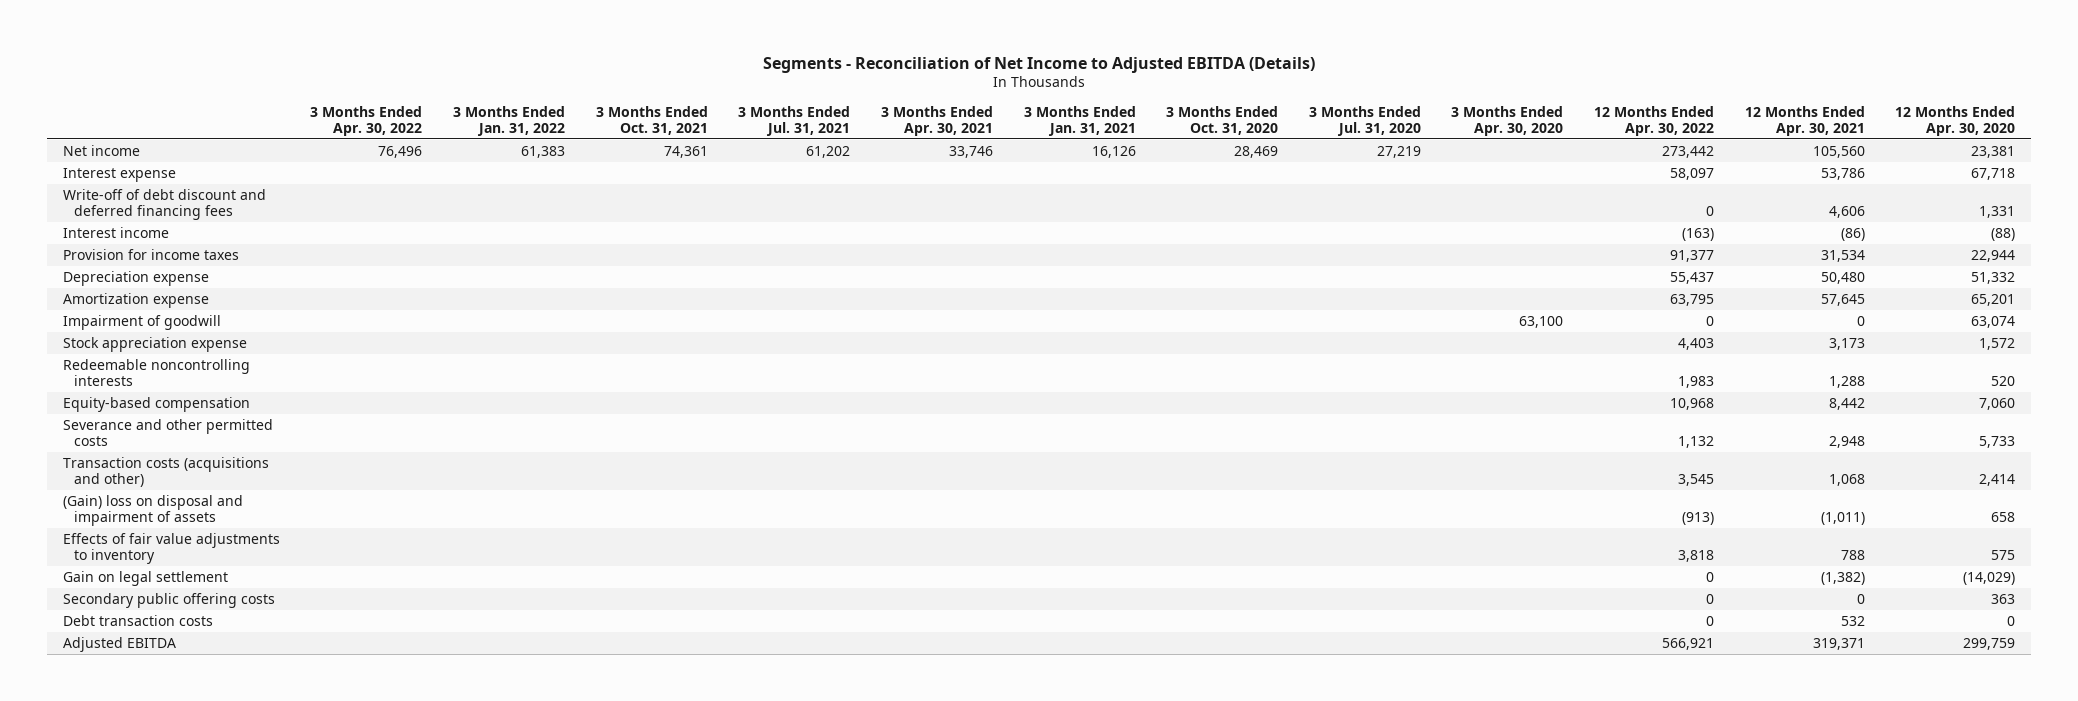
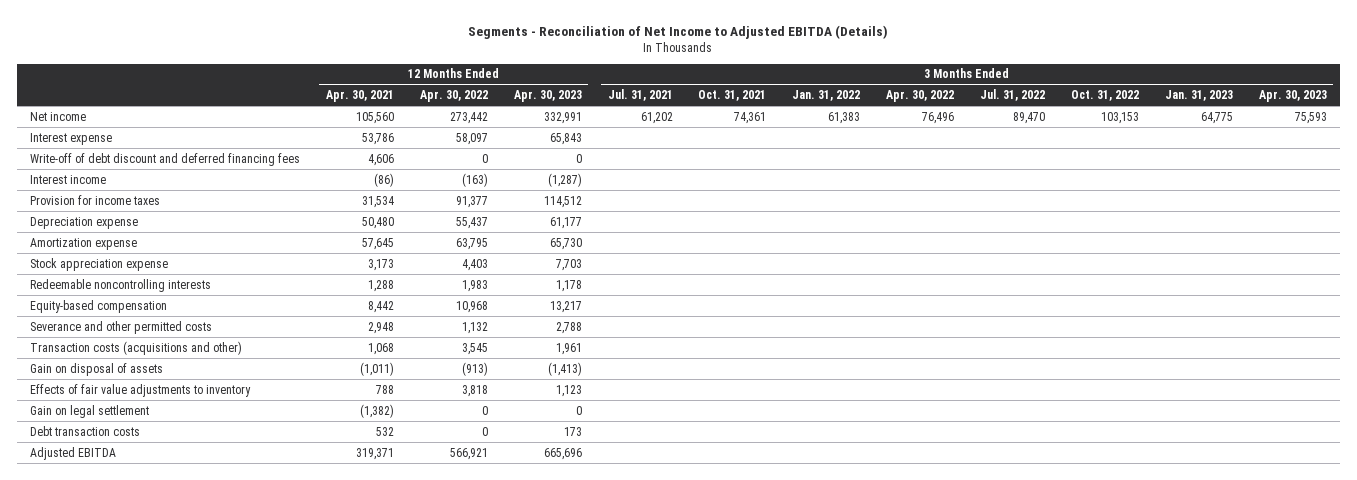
- | 3 Months Ended Apr. 30, 2022 | 3 Months Ended Jan. 31, 2022 | 3 Months Ended Oct. 31, 2021 | 3 Months Ended Jul. 31, 2021 | 3 Months Ended Apr. 30, 2021 | 3 Months Ended Jan. 31, 2021 | 3 Months Ended Oct. 31, 2020 | 3 Months Ended Jul. 31, 2020 | 3 Months Ended Apr. 30, 2020 | 12 Months Ended Apr. 30, 2022 | 12 Months Ended Apr. 30, 2021 | 12 Months Ended Apr. 30, 2020
+ | 12 Months Ended Apr. 30, 2021 | 12 Months Ended Apr. 30, 2022 | 12 Months Ended Apr. 30, 2023 | 3 Months Ended Jul. 31, 2021 | 3 Months Ended Oct. 31, 2021 | 3 Months Ended Jan. 31, 2022 | 3 Months Ended Apr. 30, 2022 | 3 Months Ended Jul. 31, 2022 | 3 Months Ended Oct. 31, 2022 | 3 Months Ended Jan. 31, 2023 | 3 Months Ended Apr. 30, 2023
- Impairment of goodwill | | | | | | | | | 63,100 | 0 | 0 | 63,074
- (Gain) loss on disposal and impairment of assets | | | | | | | | | | (913) | (1,011) | 658
+ Gain on disposal of assets | (1,011) | (913) | (1,413) | | | | | | | |
- Secondary public offering costs | | | | | | | | | | 0 | 0 | 363

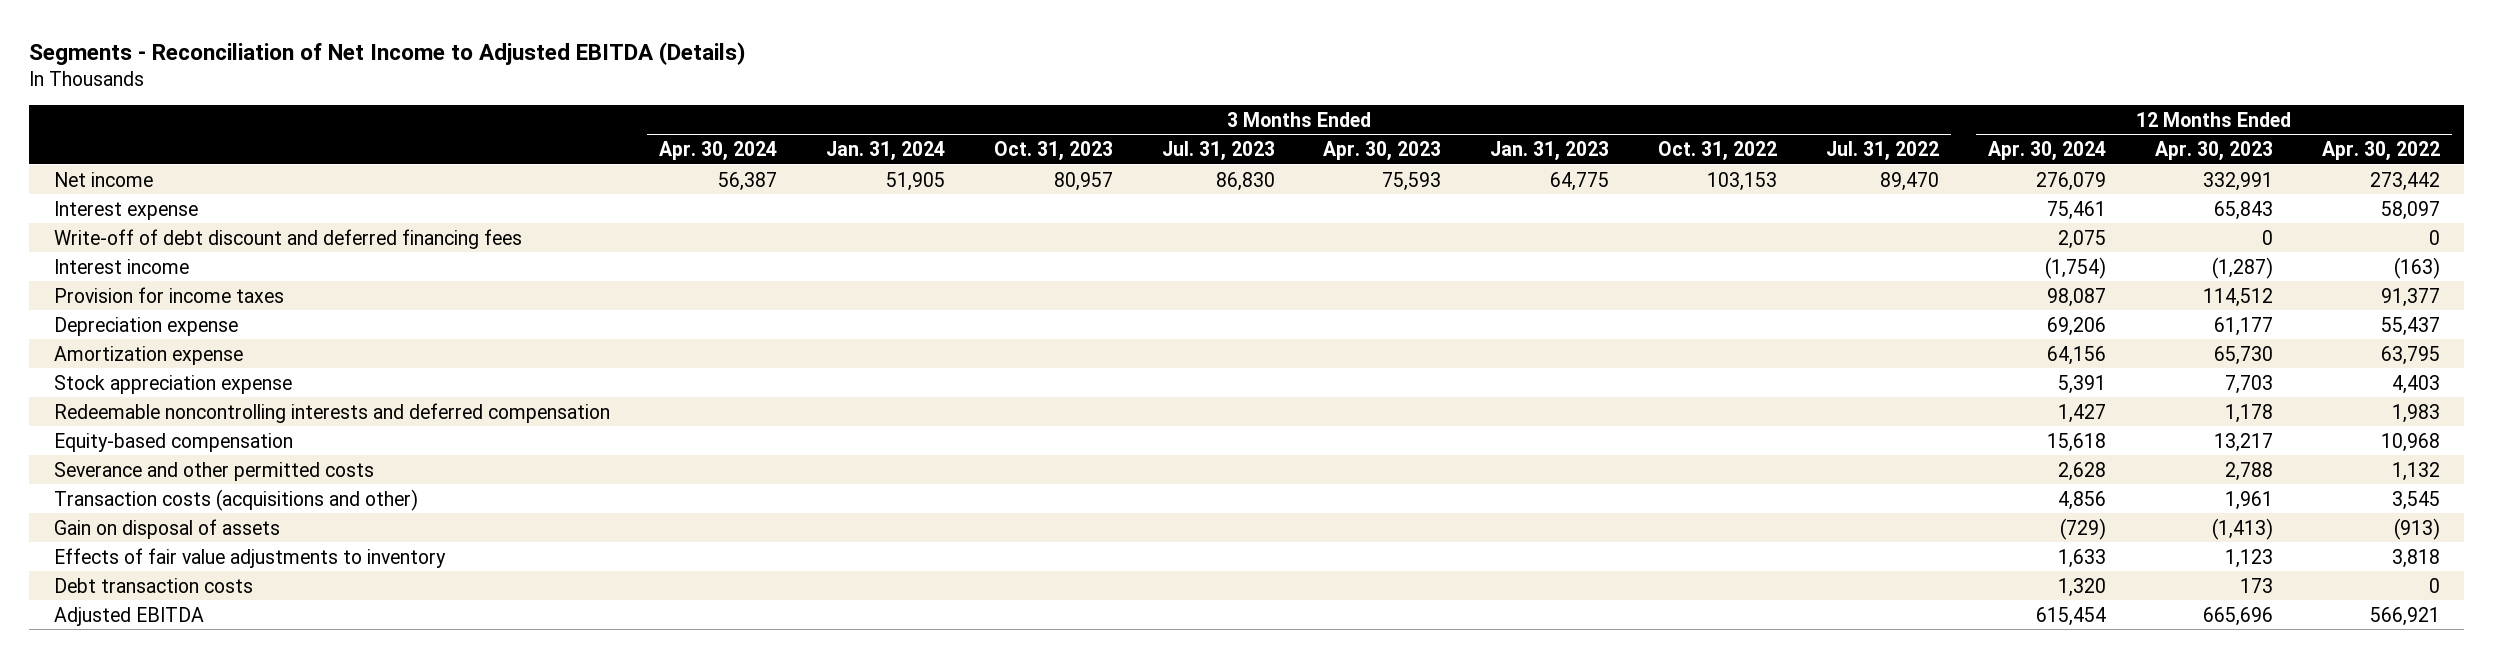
- | 12 Months Ended Apr. 30, 2021 | 12 Months Ended Apr. 30, 2022 | 12 Months Ended Apr. 30, 2023 | 3 Months Ended Jul. 31, 2021 | 3 Months Ended Oct. 31, 2021 | 3 Months Ended Jan. 31, 2022 | 3 Months Ended Apr. 30, 2022 | 3 Months Ended Jul. 31, 2022 | 3 Months Ended Oct. 31, 2022 | 3 Months Ended Jan. 31, 2023 | 3 Months Ended Apr. 30, 2023
+ | 3 Months Ended Apr. 30, 2024 | 3 Months Ended Jan. 31, 2024 | 3 Months Ended Oct. 31, 2023 | 3 Months Ended Jul. 31, 2023 | 3 Months Ended Apr. 30, 2023 | 3 Months Ended Jan. 31, 2023 | 3 Months Ended Oct. 31, 2022 | 3 Months Ended Jul. 31, 2022 | 12 Months Ended Apr. 30, 2024 | 12 Months Ended Apr. 30, 2023 | 12 Months Ended Apr. 30, 2022
- Redeemable noncontrolling interests | 1,288 | 1,983 | 1,178 | | | | | | | |
+ Redeemable noncontrolling interests and deferred compensation | | | | | | | | | 1,427 | 1,178 | 1,983
- Gain on legal settlement | (1,382) | 0 | 0 | | | | | | | |

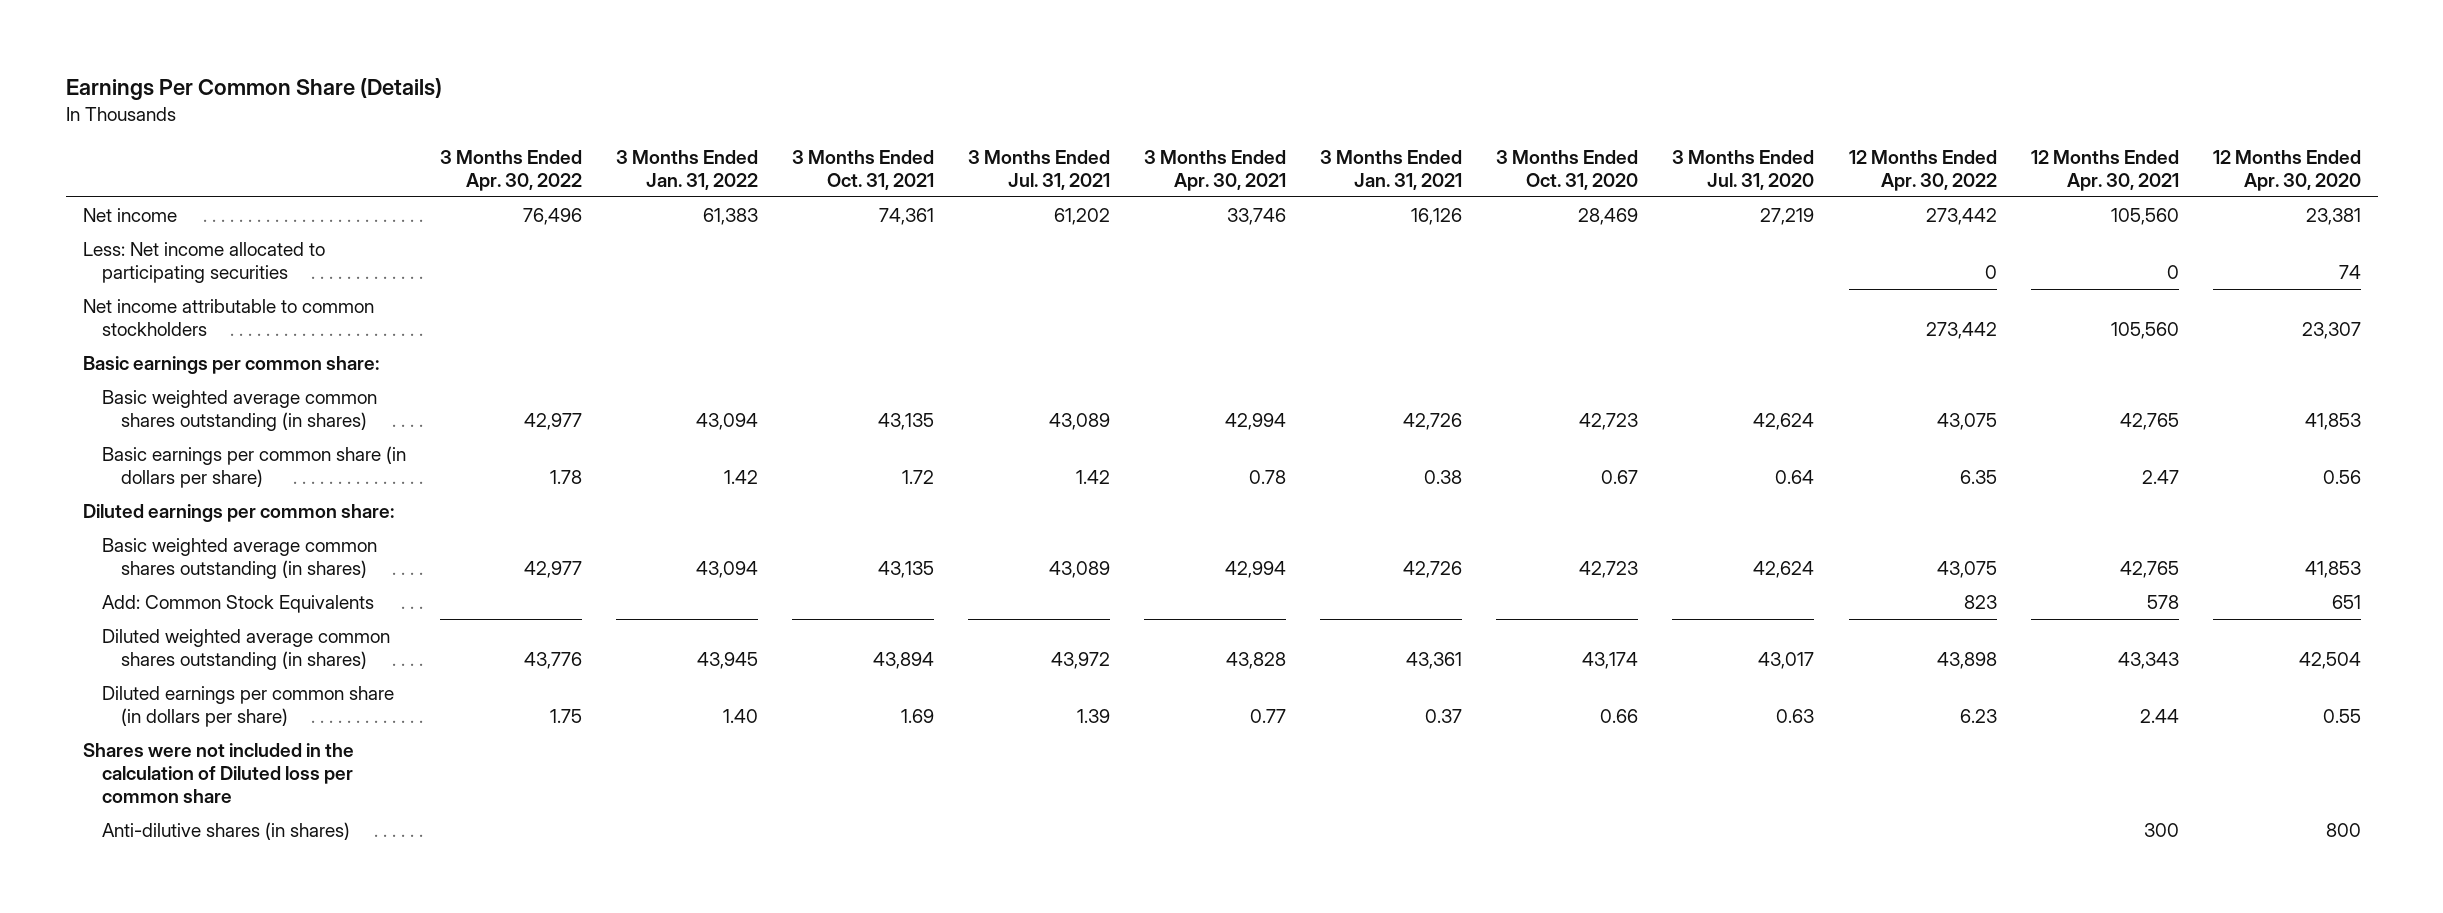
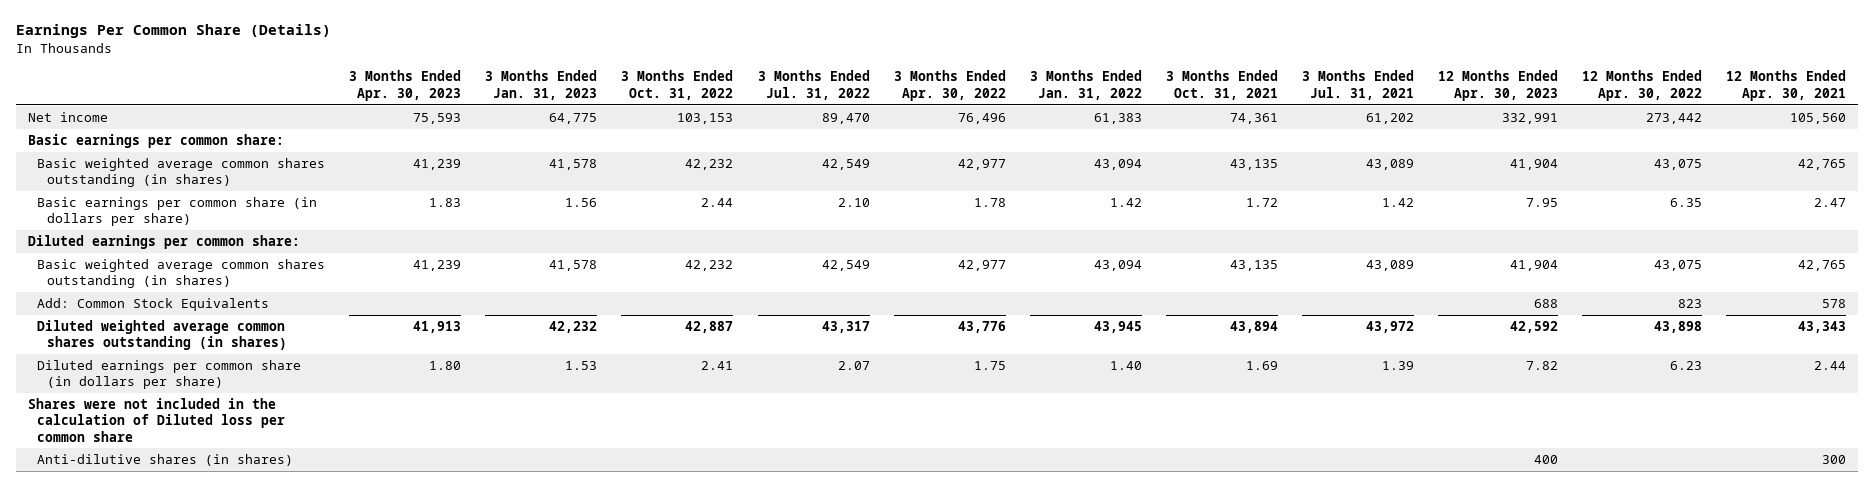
- | 3 Months Ended Apr. 30, 2022 | 3 Months Ended Jan. 31, 2022 | 3 Months Ended Oct. 31, 2021 | 3 Months Ended Jul. 31, 2021 | 3 Months Ended Apr. 30, 2021 | 3 Months Ended Jan. 31, 2021 | 3 Months Ended Oct. 31, 2020 | 3 Months Ended Jul. 31, 2020 | 12 Months Ended Apr. 30, 2022 | 12 Months Ended Apr. 30, 2021 | 12 Months Ended Apr. 30, 2020
+ | 3 Months Ended Apr. 30, 2023 | 3 Months Ended Jan. 31, 2023 | 3 Months Ended Oct. 31, 2022 | 3 Months Ended Jul. 31, 2022 | 3 Months Ended Apr. 30, 2022 | 3 Months Ended Jan. 31, 2022 | 3 Months Ended Oct. 31, 2021 | 3 Months Ended Jul. 31, 2021 | 12 Months Ended Apr. 30, 2023 | 12 Months Ended Apr. 30, 2022 | 12 Months Ended Apr. 30, 2021
- Less: Net income allocated to participating securities | | | | | | | | | 0 | 0 | 74
- Net income attributable to common stockholders | | | | | | | | | 273,442 | 105,560 | 23,307

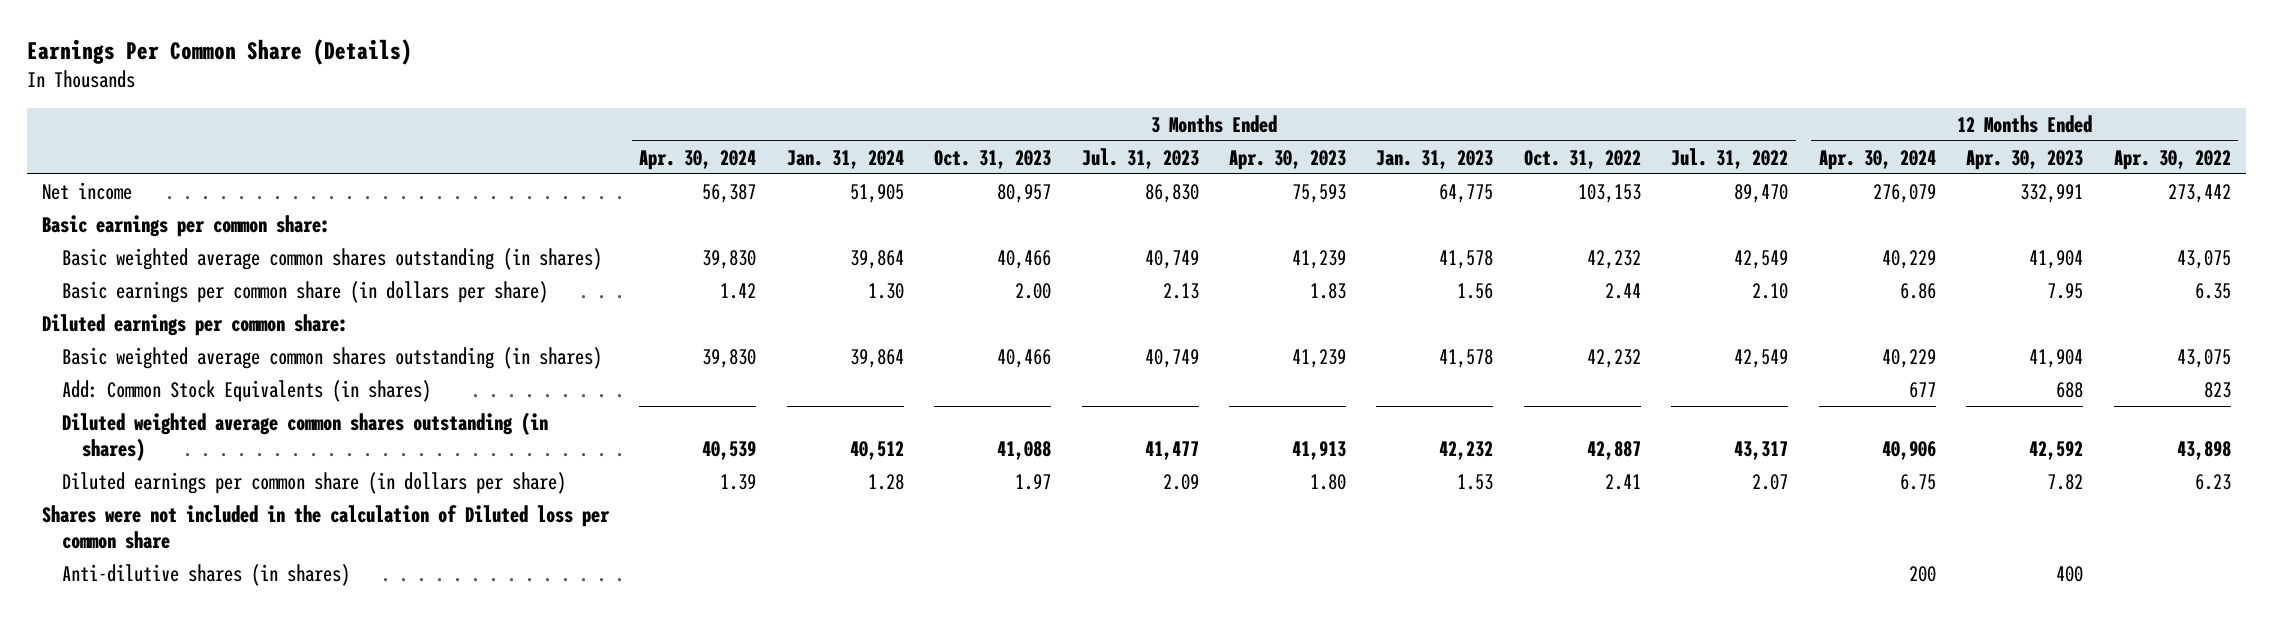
- | 3 Months Ended Apr. 30, 2023 | 3 Months Ended Jan. 31, 2023 | 3 Months Ended Oct. 31, 2022 | 3 Months Ended Jul. 31, 2022 | 3 Months Ended Apr. 30, 2022 | 3 Months Ended Jan. 31, 2022 | 3 Months Ended Oct. 31, 2021 | 3 Months Ended Jul. 31, 2021 | 12 Months Ended Apr. 30, 2023 | 12 Months Ended Apr. 30, 2022 | 12 Months Ended Apr. 30, 2021
+ | 3 Months Ended Apr. 30, 2024 | 3 Months Ended Jan. 31, 2024 | 3 Months Ended Oct. 31, 2023 | 3 Months Ended Jul. 31, 2023 | 3 Months Ended Apr. 30, 2023 | 3 Months Ended Jan. 31, 2023 | 3 Months Ended Oct. 31, 2022 | 3 Months Ended Jul. 31, 2022 | 12 Months Ended Apr. 30, 2024 | 12 Months Ended Apr. 30, 2023 | 12 Months Ended Apr. 30, 2022
- Add: Common Stock Equivalents | | | | | | | | | 688 | 823 | 578
+ Add: Common Stock Equivalents (in shares) | | | | | | | | | 677 | 688 | 823

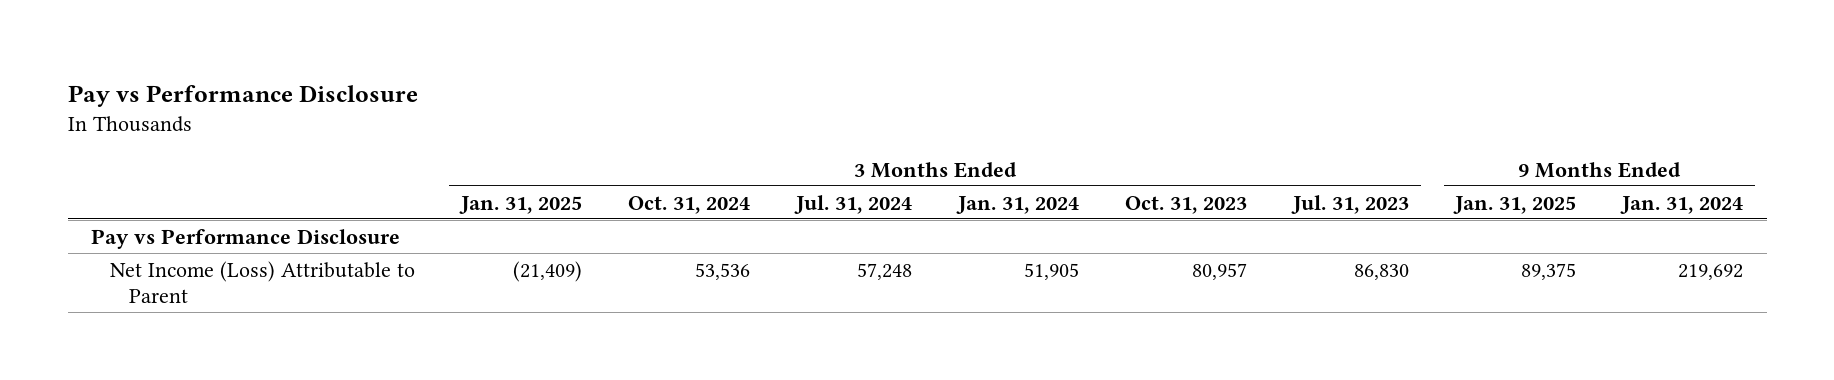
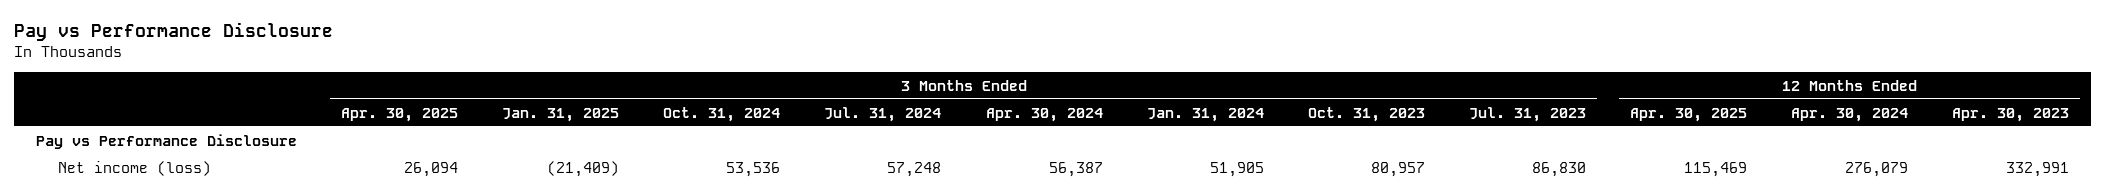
- | 3 Months Ended Jan. 31, 2025 | 3 Months Ended Oct. 31, 2024 | 3 Months Ended Jul. 31, 2024 | 3 Months Ended Jan. 31, 2024 | 3 Months Ended Oct. 31, 2023 | 3 Months Ended Jul. 31, 2023 | 9 Months Ended Jan. 31, 2025 | 9 Months Ended Jan. 31, 2024
+ | 3 Months Ended Apr. 30, 2025 | 3 Months Ended Jan. 31, 2025 | 3 Months Ended Oct. 31, 2024 | 3 Months Ended Jul. 31, 2024 | 3 Months Ended Apr. 30, 2024 | 3 Months Ended Jan. 31, 2024 | 3 Months Ended Oct. 31, 2023 | 3 Months Ended Jul. 31, 2023 | 12 Months Ended Apr. 30, 2025 | 12 Months Ended Apr. 30, 2024 | 12 Months Ended Apr. 30, 2023
- Net Income (Loss) Attributable to Parent | (21,409) | 53,536 | 57,248 | 51,905 | 80,957 | 86,830 | 89,375 | 219,692
+ Net income (loss) | 26,094 | (21,409) | 53,536 | 57,248 | 56,387 | 51,905 | 80,957 | 86,830 | 115,469 | 276,079 | 332,991

